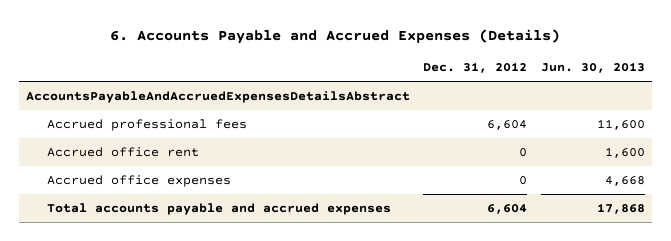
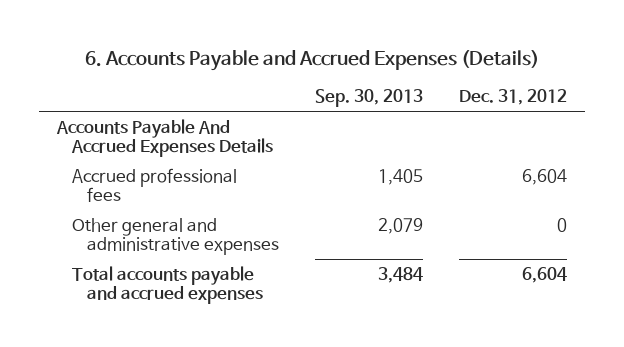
- | Dec. 31, 2012 | Jun. 30, 2013
+ | Sep. 30, 2013 | Dec. 31, 2012
- AccountsPayableAndAccruedExpensesDetailsAbstract
+ Accounts Payable And Accrued Expenses Details
- Accrued office rent | 0 | 1,600
- Accrued office expenses | 0 | 4,668
+ Other general and administrative expenses | 2,079 | 0

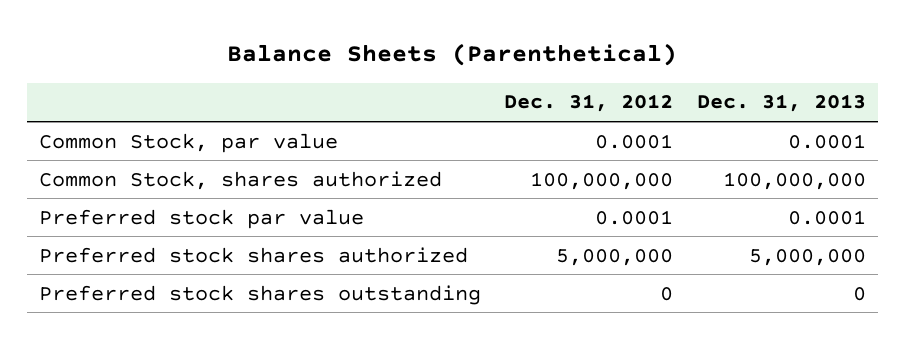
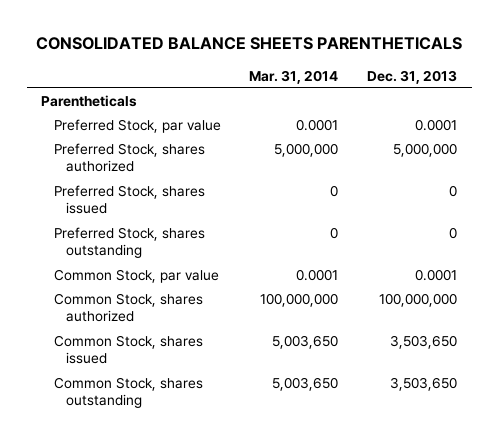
- Balance Sheets (Parenthetical)
+ CONSOLIDATED BALANCE SHEETS PARENTHETICALS
- | Dec. 31, 2012 | Dec. 31, 2013
+ | Mar. 31, 2014 | Dec. 31, 2013
+ Parentheticals
+ Preferred Stock, par value | 0.0001 | 0.0001
+ Preferred Stock, shares authorized | 5,000,000 | 5,000,000
+ Preferred Stock, shares issued | 0 | 0
+ Preferred Stock, shares outstanding | 0 | 0
- Preferred stock par value | 0.0001 | 0.0001
- Preferred stock shares authorized | 5,000,000 | 5,000,000
- Preferred stock shares outstanding | 0 | 0
+ Common Stock, shares issued | 5,003,650 | 3,503,650
+ Common Stock, shares outstanding | 5,003,650 | 3,503,650

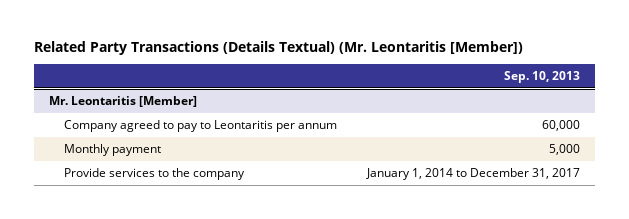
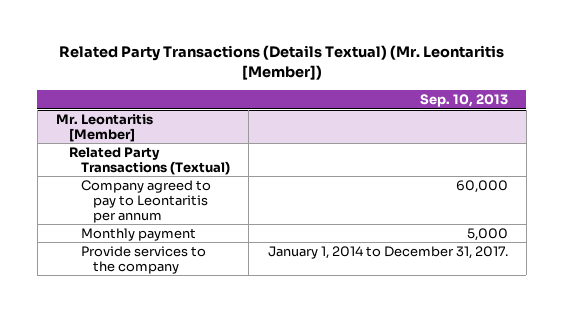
@ Mr. Leontaritis [Member]
+ Related Party Transactions (Textual)
- Provide services to the company | January 1, 2014 to December 31, 2017
+ Provide services to the company | January 1, 2014 to December 31, 2017.

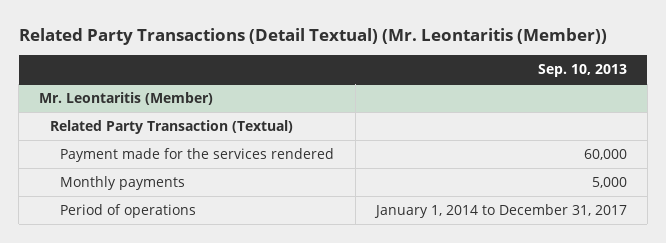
- Related Party Transactions (Details Textual) (Mr. Leontaritis [Member])
+ Related Party Transactions (Detail Textual) (Mr. Leontaritis (Member))
- Mr. Leontaritis [Member]
- Related Party Transactions (Textual)
- Company agreed to pay to Leontaritis per annum | 60,000
- Monthly payment | 5,000
- Provide services to the company | January 1, 2014 to December 31, 2017.
+ Mr. Leontaritis (Member)
+ Related Party Transaction (Textual)
+ Payment made for the services rendered | 60,000
+ Monthly payments | 5,000
+ Period of operations | January 1, 2014 to December 31, 2017

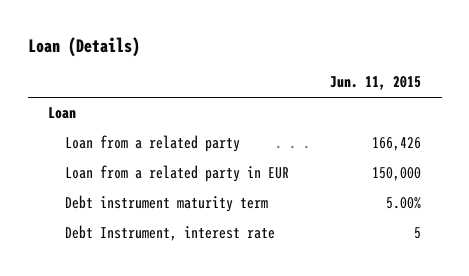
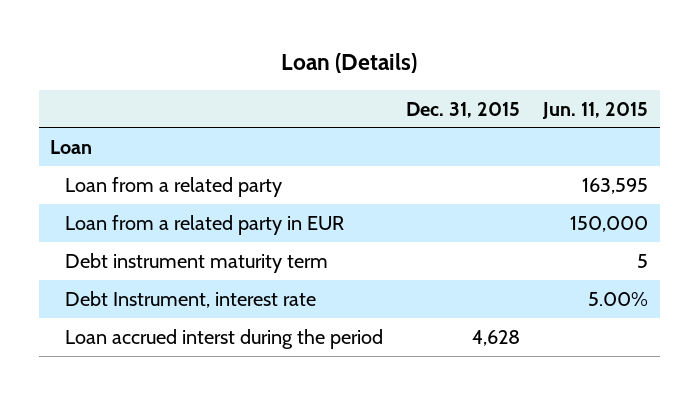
- | Jun. 11, 2015
+ | Dec. 31, 2015 | Jun. 11, 2015
- Loan from a related party | 166,426
+ Loan from a related party | | 163,595
- Debt instrument maturity term | 5.00%
- Debt Instrument, interest rate | 5
+ Debt instrument maturity term | | 5
+ Debt Instrument, interest rate | | 5.00%
+ Loan accrued interst during the period | 4,628 |

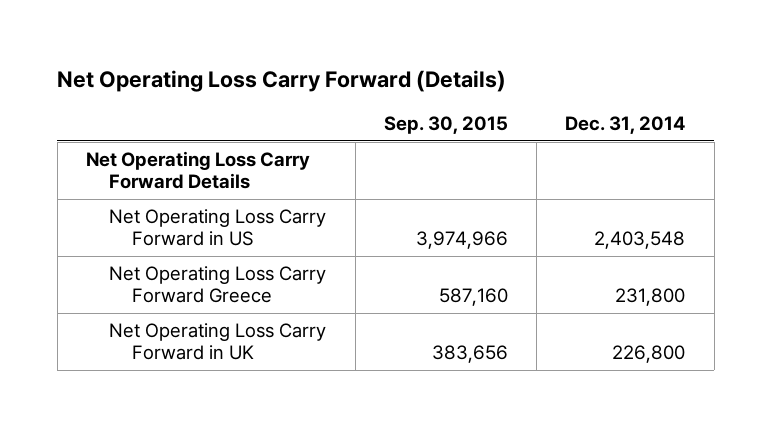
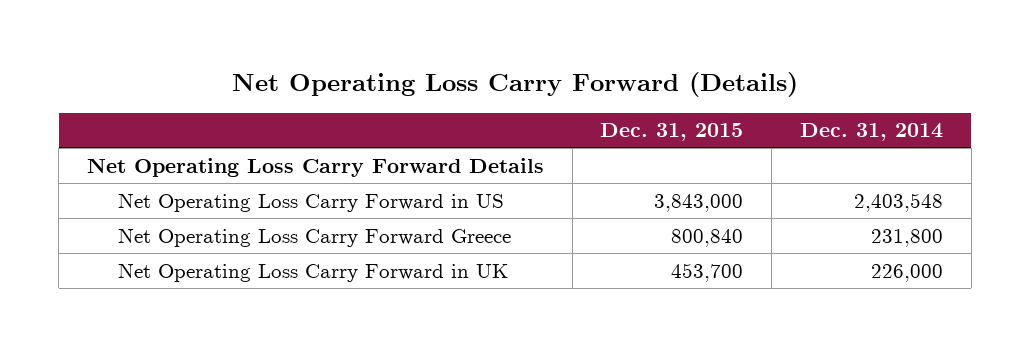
- | Sep. 30, 2015 | Dec. 31, 2014
+ | Dec. 31, 2015 | Dec. 31, 2014
- Net Operating Loss Carry Forward in UK | 383,656 | 226,800
+ Net Operating Loss Carry Forward in UK | 453,700 | 226,000

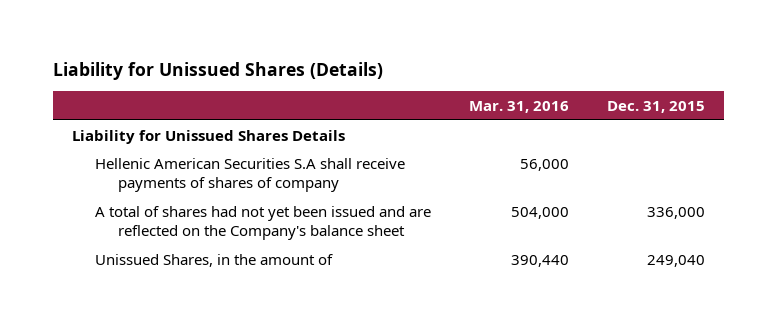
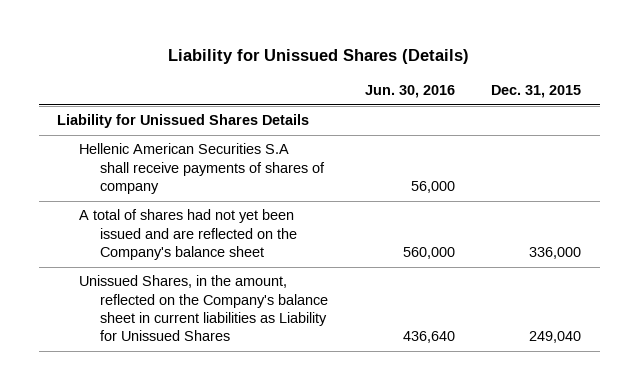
- | Mar. 31, 2016 | Dec. 31, 2015
+ | Jun. 30, 2016 | Dec. 31, 2015
- Unissued Shares, in the amount of | 390,440 | 249,040
+ Unissued Shares, in the amount, reflected on the Company's balance sheet in current liabilities as Liability for Unissued Shares | 436,640 | 249,040

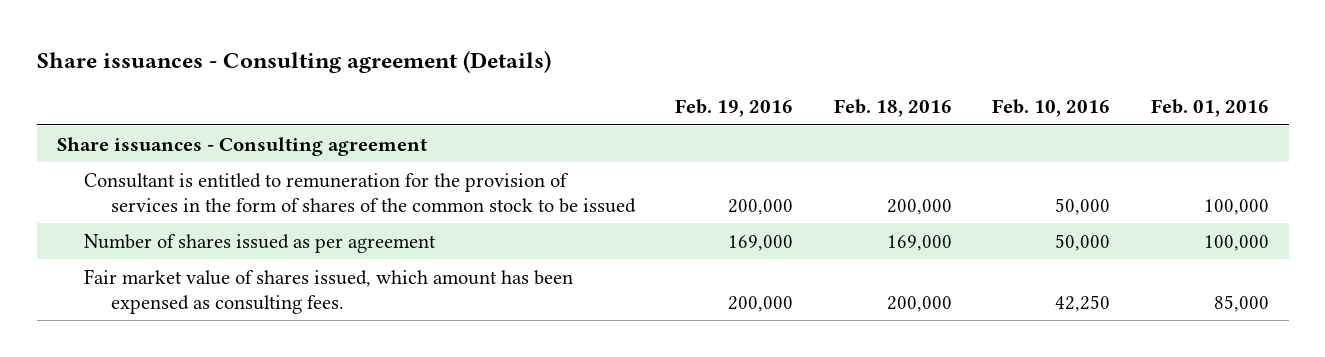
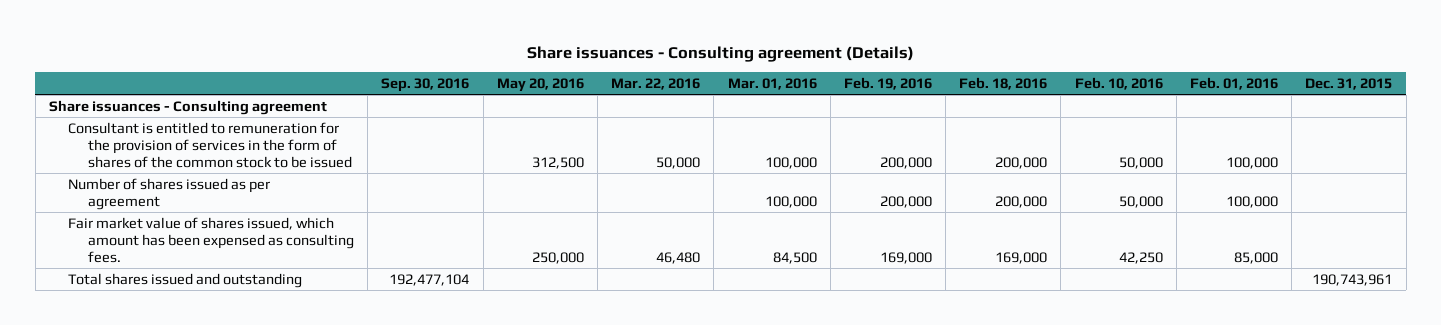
- | Feb. 19, 2016 | Feb. 18, 2016 | Feb. 10, 2016 | Feb. 01, 2016
+ | Sep. 30, 2016 | May 20, 2016 | Mar. 22, 2016 | Mar. 01, 2016 | Feb. 19, 2016 | Feb. 18, 2016 | Feb. 10, 2016 | Feb. 01, 2016 | Dec. 31, 2015
- Number of shares issued as per agreement | 169,000 | 169,000 | 50,000 | 100,000
- Fair market value of shares issued, which amount has been expensed as consulting fees. | 200,000 | 200,000 | 42,250 | 85,000
+ Number of shares issued as per agreement | | | | 100,000 | 200,000 | 200,000 | 50,000 | 100,000 |
+ Fair market value of shares issued, which amount has been expensed as consulting fees. | | 250,000 | 46,480 | 84,500 | 169,000 | 169,000 | 42,250 | 85,000 |
+ Total shares issued and outstanding | 192,477,104 | | | | | | | | 190,743,961

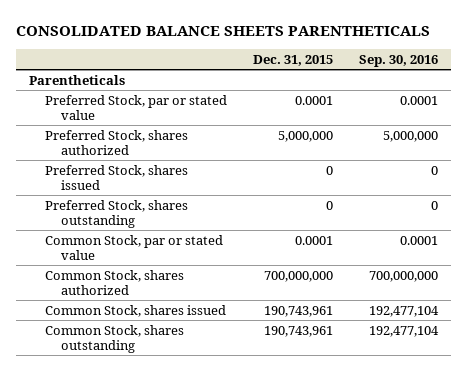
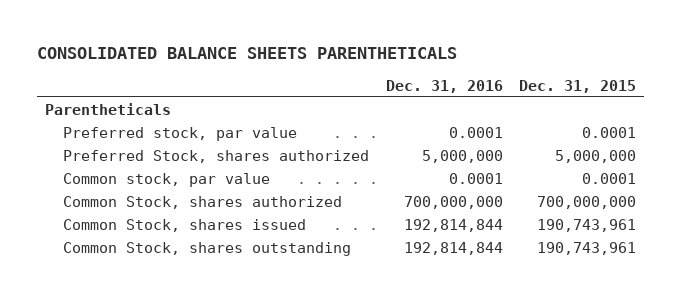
- | Dec. 31, 2015 | Sep. 30, 2016
+ | Dec. 31, 2016 | Dec. 31, 2015
- Preferred Stock, par or stated value | 0.0001 | 0.0001
+ Preferred stock, par value | 0.0001 | 0.0001
- Preferred Stock, shares issued | 0 | 0
- Preferred Stock, shares outstanding | 0 | 0
- Common Stock, par or stated value | 0.0001 | 0.0001
+ Common stock, par value | 0.0001 | 0.0001

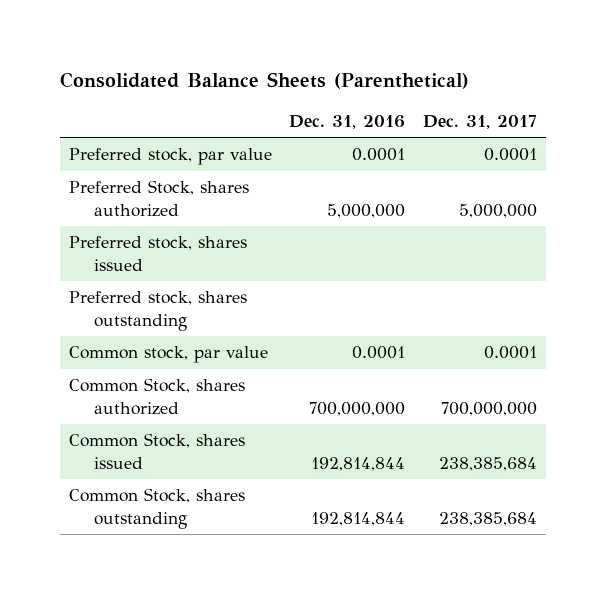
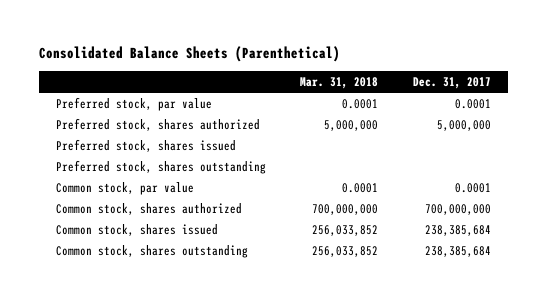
- | Dec. 31, 2016 | Dec. 31, 2017
+ | Mar. 31, 2018 | Dec. 31, 2017
- Preferred Stock, shares authorized | 5,000,000 | 5,000,000
+ Preferred stock, shares authorized | 5,000,000 | 5,000,000
- Common Stock, shares authorized | 700,000,000 | 700,000,000
- Common Stock, shares issued | 192,814,844 | 238,385,684
- Common Stock, shares outstanding | 192,814,844 | 238,385,684
+ Common stock, shares authorized | 700,000,000 | 700,000,000
+ Common stock, shares issued | 256,033,852 | 238,385,684
+ Common stock, shares outstanding | 256,033,852 | 238,385,684

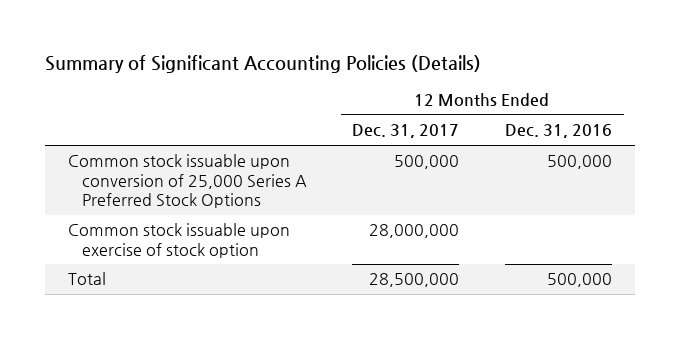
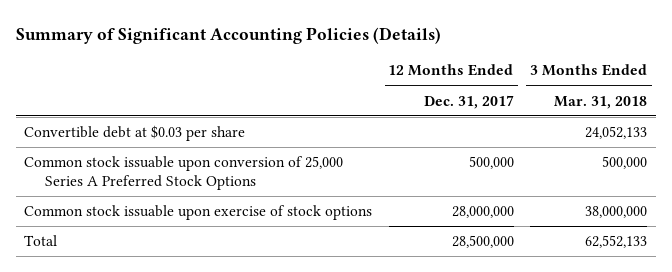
- | 12 Months Ended Dec. 31, 2017 | 12 Months Ended Dec. 31, 2016
+ | 12 Months Ended Dec. 31, 2017 | 3 Months Ended Mar. 31, 2018
+ Convertible debt at $0.03 per share | | 24,052,133
- Common stock issuable upon exercise of stock option | 28,000,000 |
+ Common stock issuable upon exercise of stock options | 28,000,000 | 38,000,000

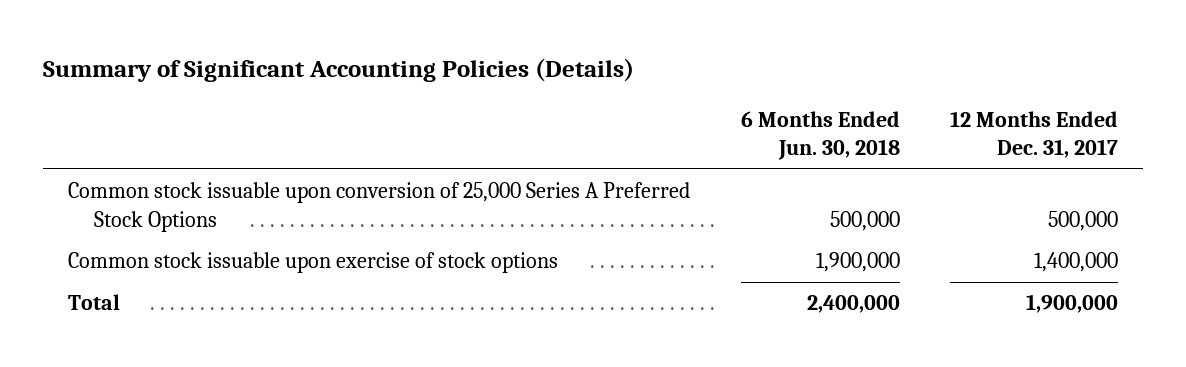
- | 12 Months Ended Dec. 31, 2017 | 3 Months Ended Mar. 31, 2018
+ | 6 Months Ended Jun. 30, 2018 | 12 Months Ended Dec. 31, 2017
- Convertible debt at $0.03 per share | | 24,052,133
- Common stock issuable upon exercise of stock options | 28,000,000 | 38,000,000
- Total | 28,500,000 | 62,552,133
+ Common stock issuable upon exercise of stock options | 1,900,000 | 1,400,000
+ Total | 2,400,000 | 1,900,000

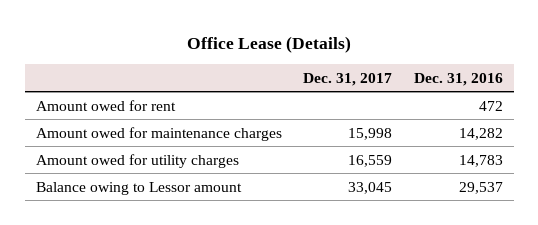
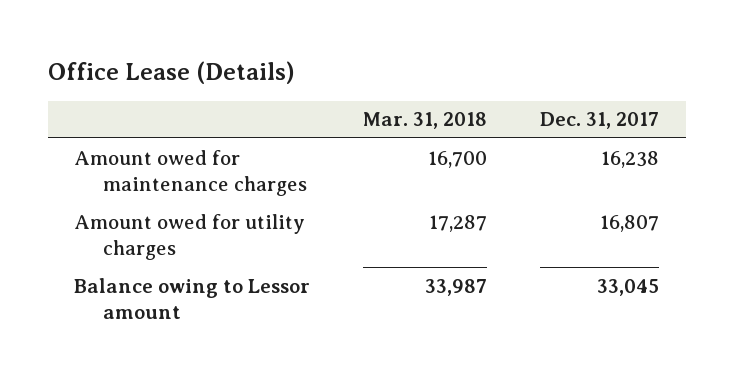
- | Dec. 31, 2017 | Dec. 31, 2016
+ | Mar. 31, 2018 | Dec. 31, 2017
- Amount owed for rent | | 472
- Amount owed for maintenance charges | 15,998 | 14,282
- Amount owed for utility charges | 16,559 | 14,783
+ Amount owed for maintenance charges | 16,700 | 16,238
+ Amount owed for utility charges | 17,287 | 16,807

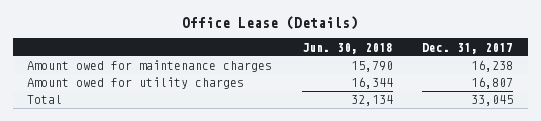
- | Mar. 31, 2018 | Dec. 31, 2017
+ | Jun. 30, 2018 | Dec. 31, 2017
- Balance owing to Lessor amount | 33,987 | 33,045
+ Total | 32,134 | 33,045

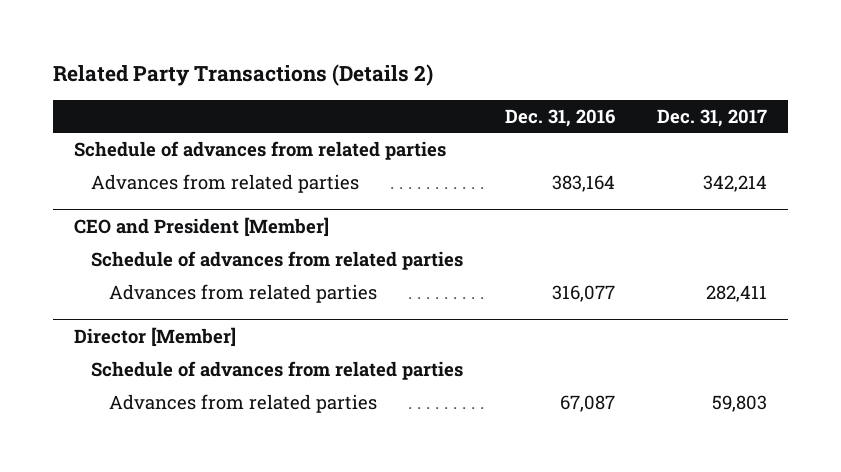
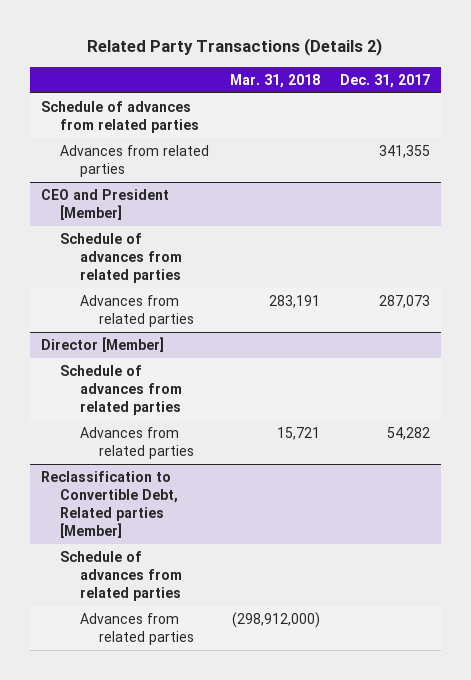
- | Dec. 31, 2016 | Dec. 31, 2017
+ | Mar. 31, 2018 | Dec. 31, 2017
- Advances from related parties | 383,164 | 342,214
+ Advances from related parties | | 341,355
@ CEO and President [Member]
- Advances from related parties | 316,077 | 282,411
+ Advances from related parties | 283,191 | 287,073
@ Director [Member]
- Advances from related parties | 67,087 | 59,803
+ Advances from related parties | 15,721 | 54,282
+ Reclassification to Convertible Debt, Related parties [Member]
+ Schedule of advances from related parties
+ Advances from related parties | (298,912,000) |

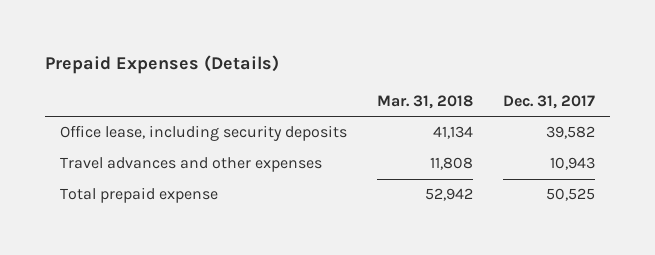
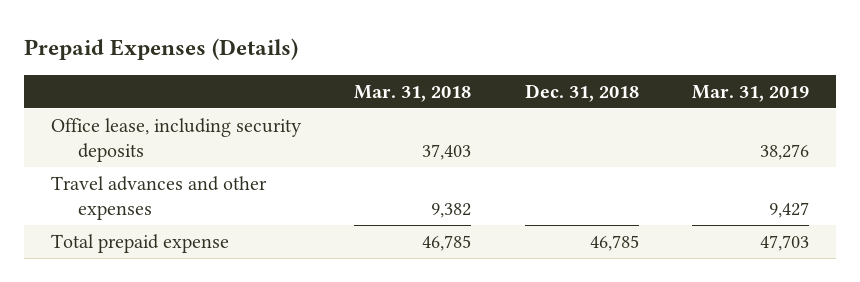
- | Mar. 31, 2018 | Dec. 31, 2017
+ | Mar. 31, 2018 | Dec. 31, 2018 | Mar. 31, 2019
- Office lease, including security deposits | 41,134 | 39,582
- Travel advances and other expenses | 11,808 | 10,943
- Total prepaid expense | 52,942 | 50,525
+ Office lease, including security deposits | 37,403 | | 38,276
+ Travel advances and other expenses | 9,382 | | 9,427
+ Total prepaid expense | 46,785 | 46,785 | 47,703

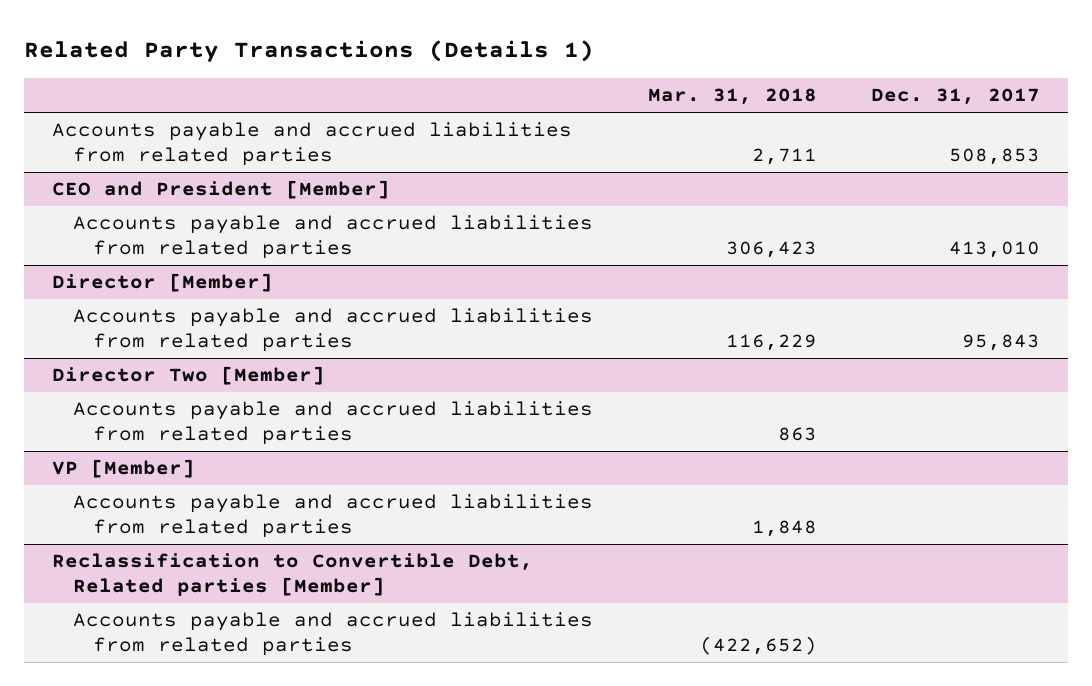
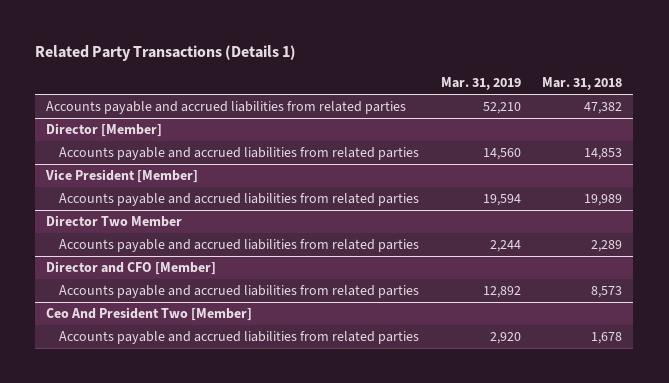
- | Mar. 31, 2018 | Dec. 31, 2017
+ | Mar. 31, 2019 | Mar. 31, 2018
- Accounts payable and accrued liabilities from related parties | 2,711 | 508,853
- CEO and President [Member]
- Accounts payable and accrued liabilities from related parties | 306,423 | 413,010
+ Accounts payable and accrued liabilities from related parties | 52,210 | 47,382
@ Director [Member]
- Accounts payable and accrued liabilities from related parties | 116,229 | 95,843
- Director Two [Member]
- Accounts payable and accrued liabilities from related parties | 863 |
- VP [Member]
- Accounts payable and accrued liabilities from related parties | 1,848 |
- Reclassification to Convertible Debt, Related parties [Member]
- Accounts payable and accrued liabilities from related parties | (422,652) |
@ Director [Member]
+ Accounts payable and accrued liabilities from related parties | 14,560 | 14,853
+ Vice President [Member]
+ Accounts payable and accrued liabilities from related parties | 19,594 | 19,989
+ Director Two Member
+ Accounts payable and accrued liabilities from related parties | 2,244 | 2,289
+ Director and CFO [Member]
+ Accounts payable and accrued liabilities from related parties | 12,892 | 8,573
+ Ceo And President Two [Member]
+ Accounts payable and accrued liabilities from related parties | 2,920 | 1,678

